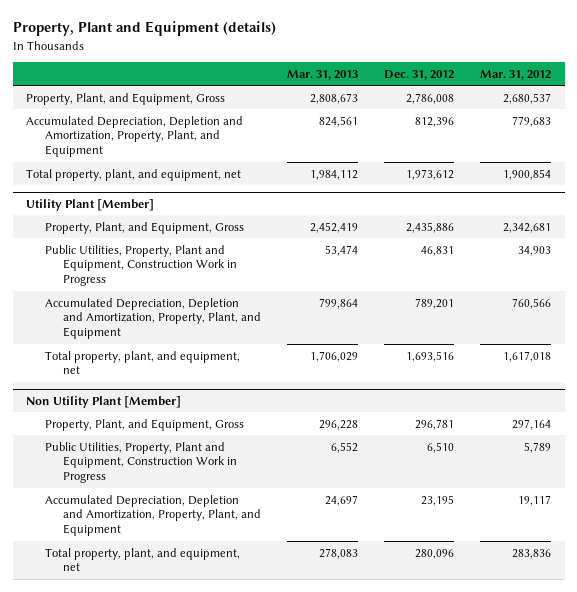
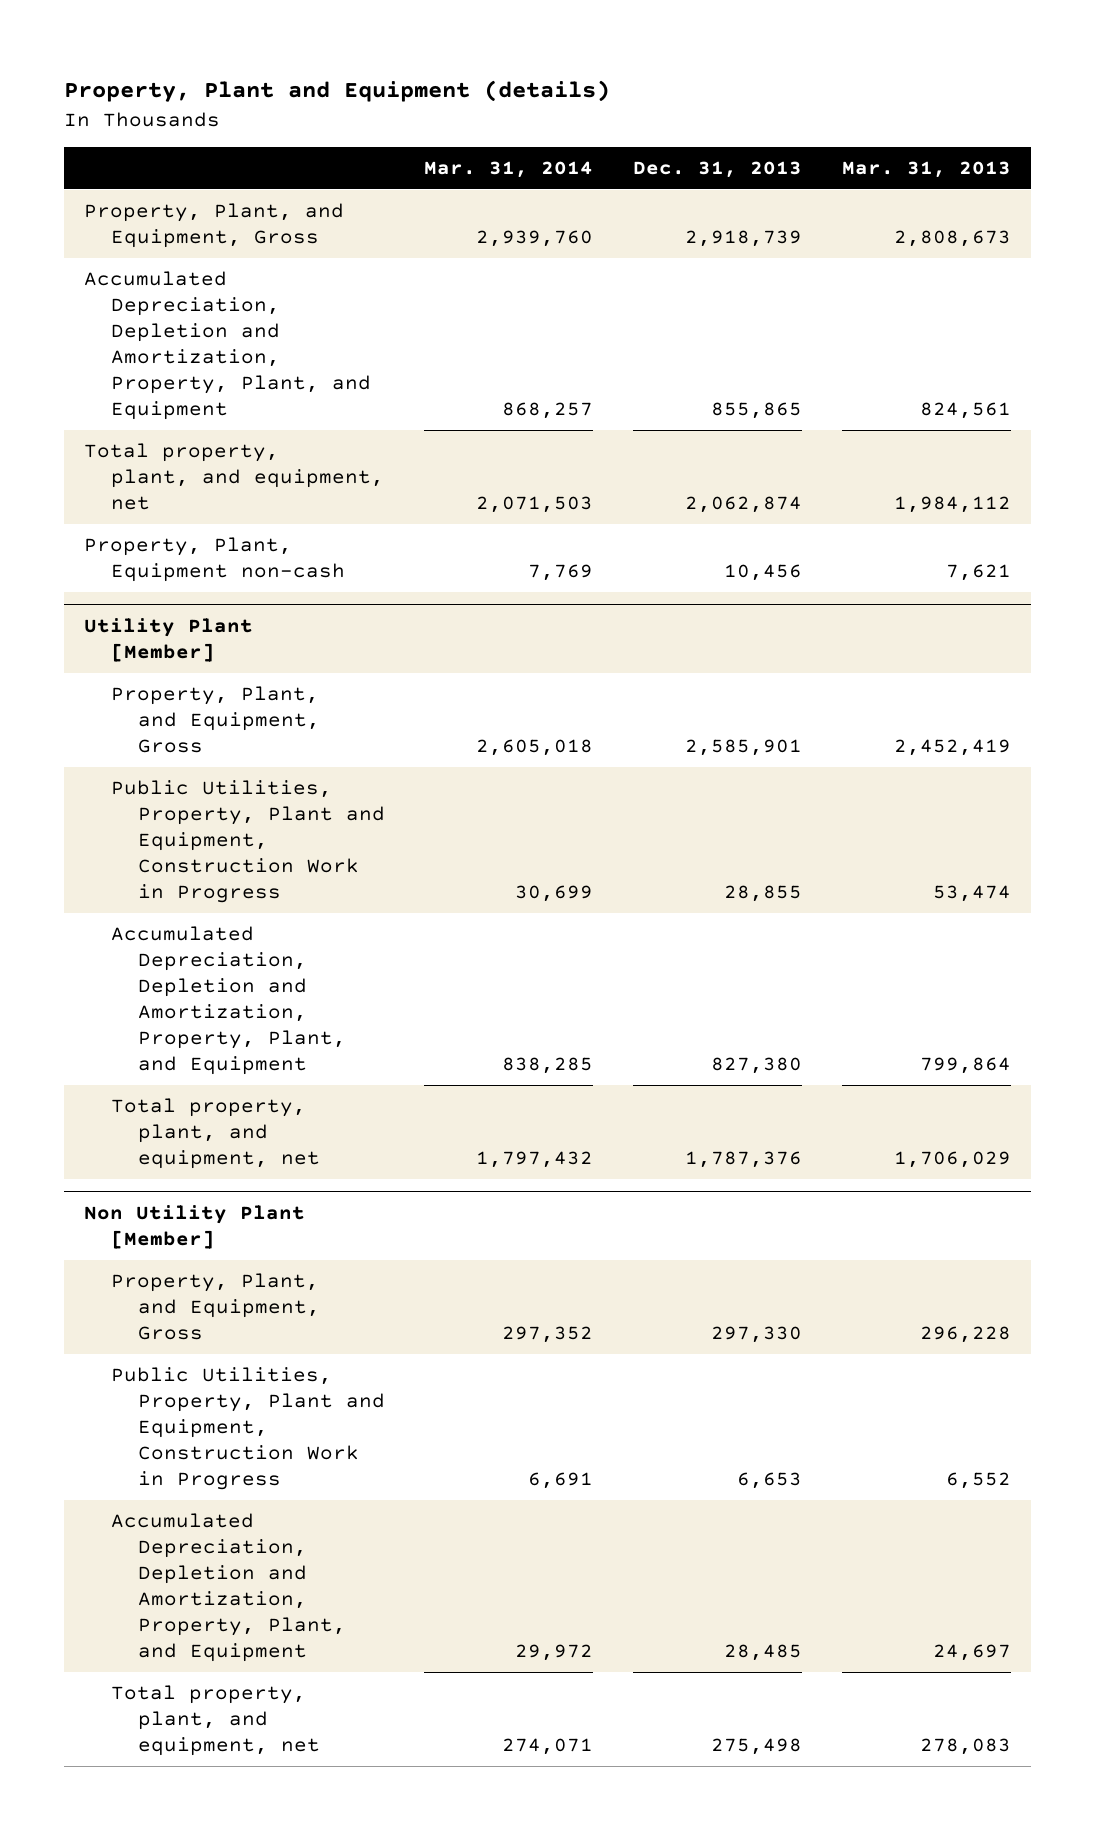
- | Mar. 31, 2013 | Dec. 31, 2012 | Mar. 31, 2012
+ | Mar. 31, 2014 | Dec. 31, 2013 | Mar. 31, 2013
+ Property, Plant, Equipment non-cash | 7,769 | 10,456 | 7,621

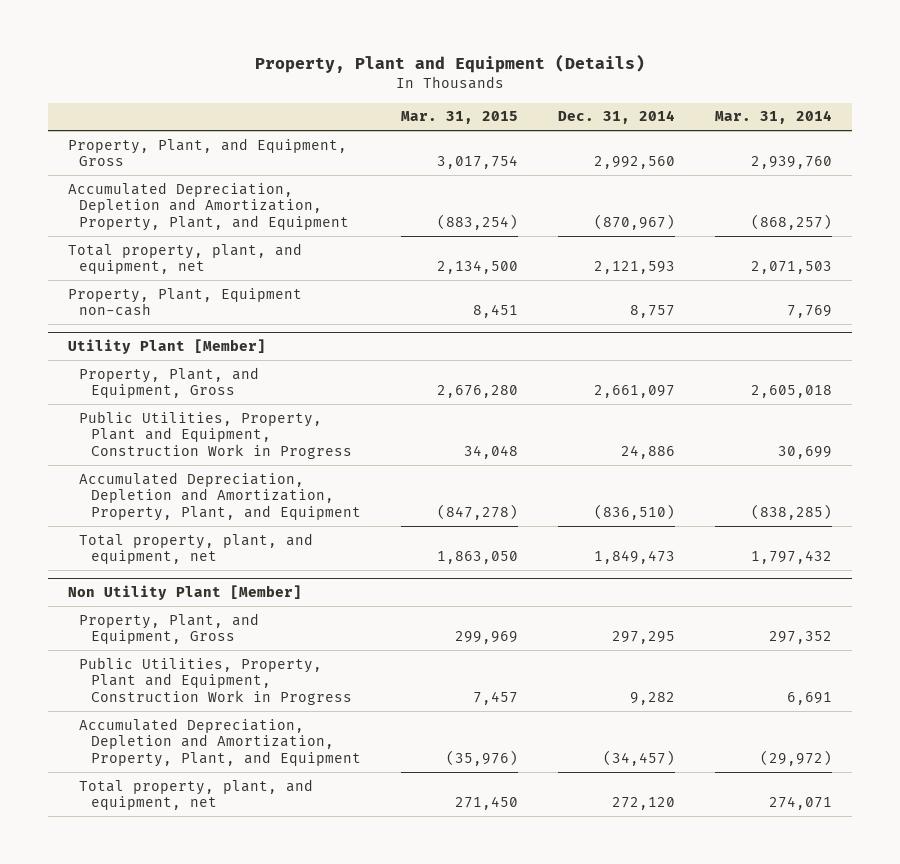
- Property, Plant and Equipment (details)
+ Property, Plant and Equipment (Details)
- | Mar. 31, 2014 | Dec. 31, 2013 | Mar. 31, 2013
+ | Mar. 31, 2015 | Dec. 31, 2014 | Mar. 31, 2014
- Accumulated Depreciation, Depletion and Amortization, Property, Plant, and Equipment | 868,257 | 855,865 | 824,561
+ Accumulated Depreciation, Depletion and Amortization, Property, Plant, and Equipment | (883,254) | (870,967) | (868,257)
@ Utility Plant [Member]
- Accumulated Depreciation, Depletion and Amortization, Property, Plant, and Equipment | 838,285 | 827,380 | 799,864
+ Accumulated Depreciation, Depletion and Amortization, Property, Plant, and Equipment | (847,278) | (836,510) | (838,285)
@ Non Utility Plant [Member]
- Accumulated Depreciation, Depletion and Amortization, Property, Plant, and Equipment | 29,972 | 28,485 | 24,697
+ Accumulated Depreciation, Depletion and Amortization, Property, Plant, and Equipment | (35,976) | (34,457) | (29,972)

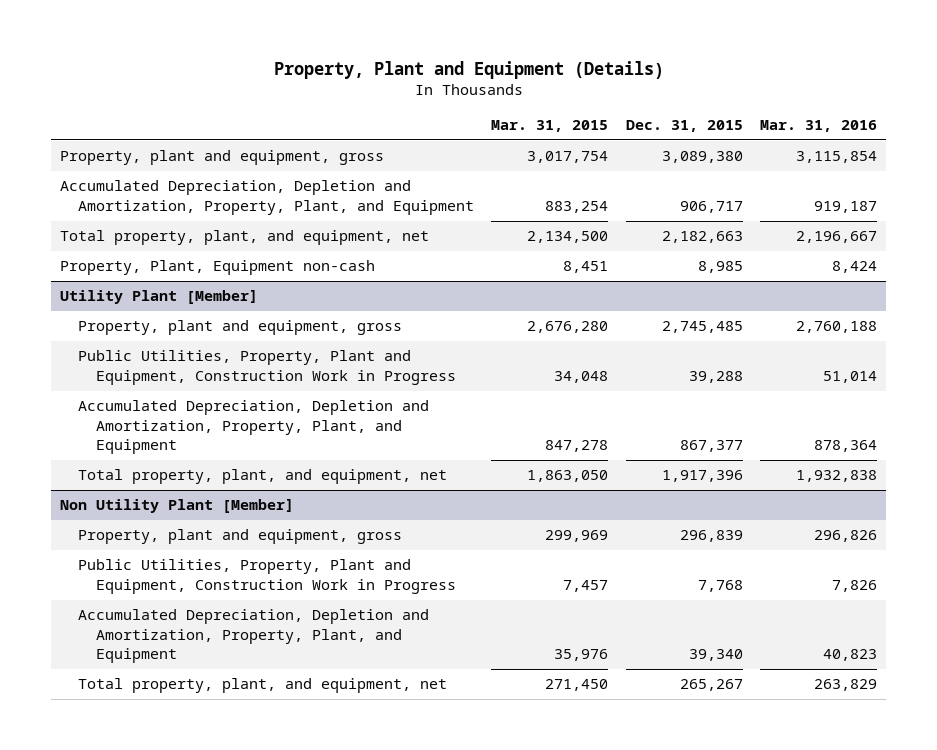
- | Mar. 31, 2015 | Dec. 31, 2014 | Mar. 31, 2014
+ | Mar. 31, 2015 | Dec. 31, 2015 | Mar. 31, 2016
- Property, Plant, and Equipment, Gross | 3,017,754 | 2,992,560 | 2,939,760
- Accumulated Depreciation, Depletion and Amortization, Property, Plant, and Equipment | (883,254) | (870,967) | (868,257)
+ Property, plant and equipment, gross | 3,017,754 | 3,089,380 | 3,115,854
+ Accumulated Depreciation, Depletion and Amortization, Property, Plant, and Equipment | 883,254 | 906,717 | 919,187
@ Utility Plant [Member]
- Property, Plant, and Equipment, Gross | 2,676,280 | 2,661,097 | 2,605,018
+ Property, plant and equipment, gross | 2,676,280 | 2,745,485 | 2,760,188
- Accumulated Depreciation, Depletion and Amortization, Property, Plant, and Equipment | (847,278) | (836,510) | (838,285)
+ Accumulated Depreciation, Depletion and Amortization, Property, Plant, and Equipment | 847,278 | 867,377 | 878,364
@ Non Utility Plant [Member]
- Property, Plant, and Equipment, Gross | 299,969 | 297,295 | 297,352
+ Property, plant and equipment, gross | 299,969 | 296,839 | 296,826
- Accumulated Depreciation, Depletion and Amortization, Property, Plant, and Equipment | (35,976) | (34,457) | (29,972)
+ Accumulated Depreciation, Depletion and Amortization, Property, Plant, and Equipment | 35,976 | 39,340 | 40,823

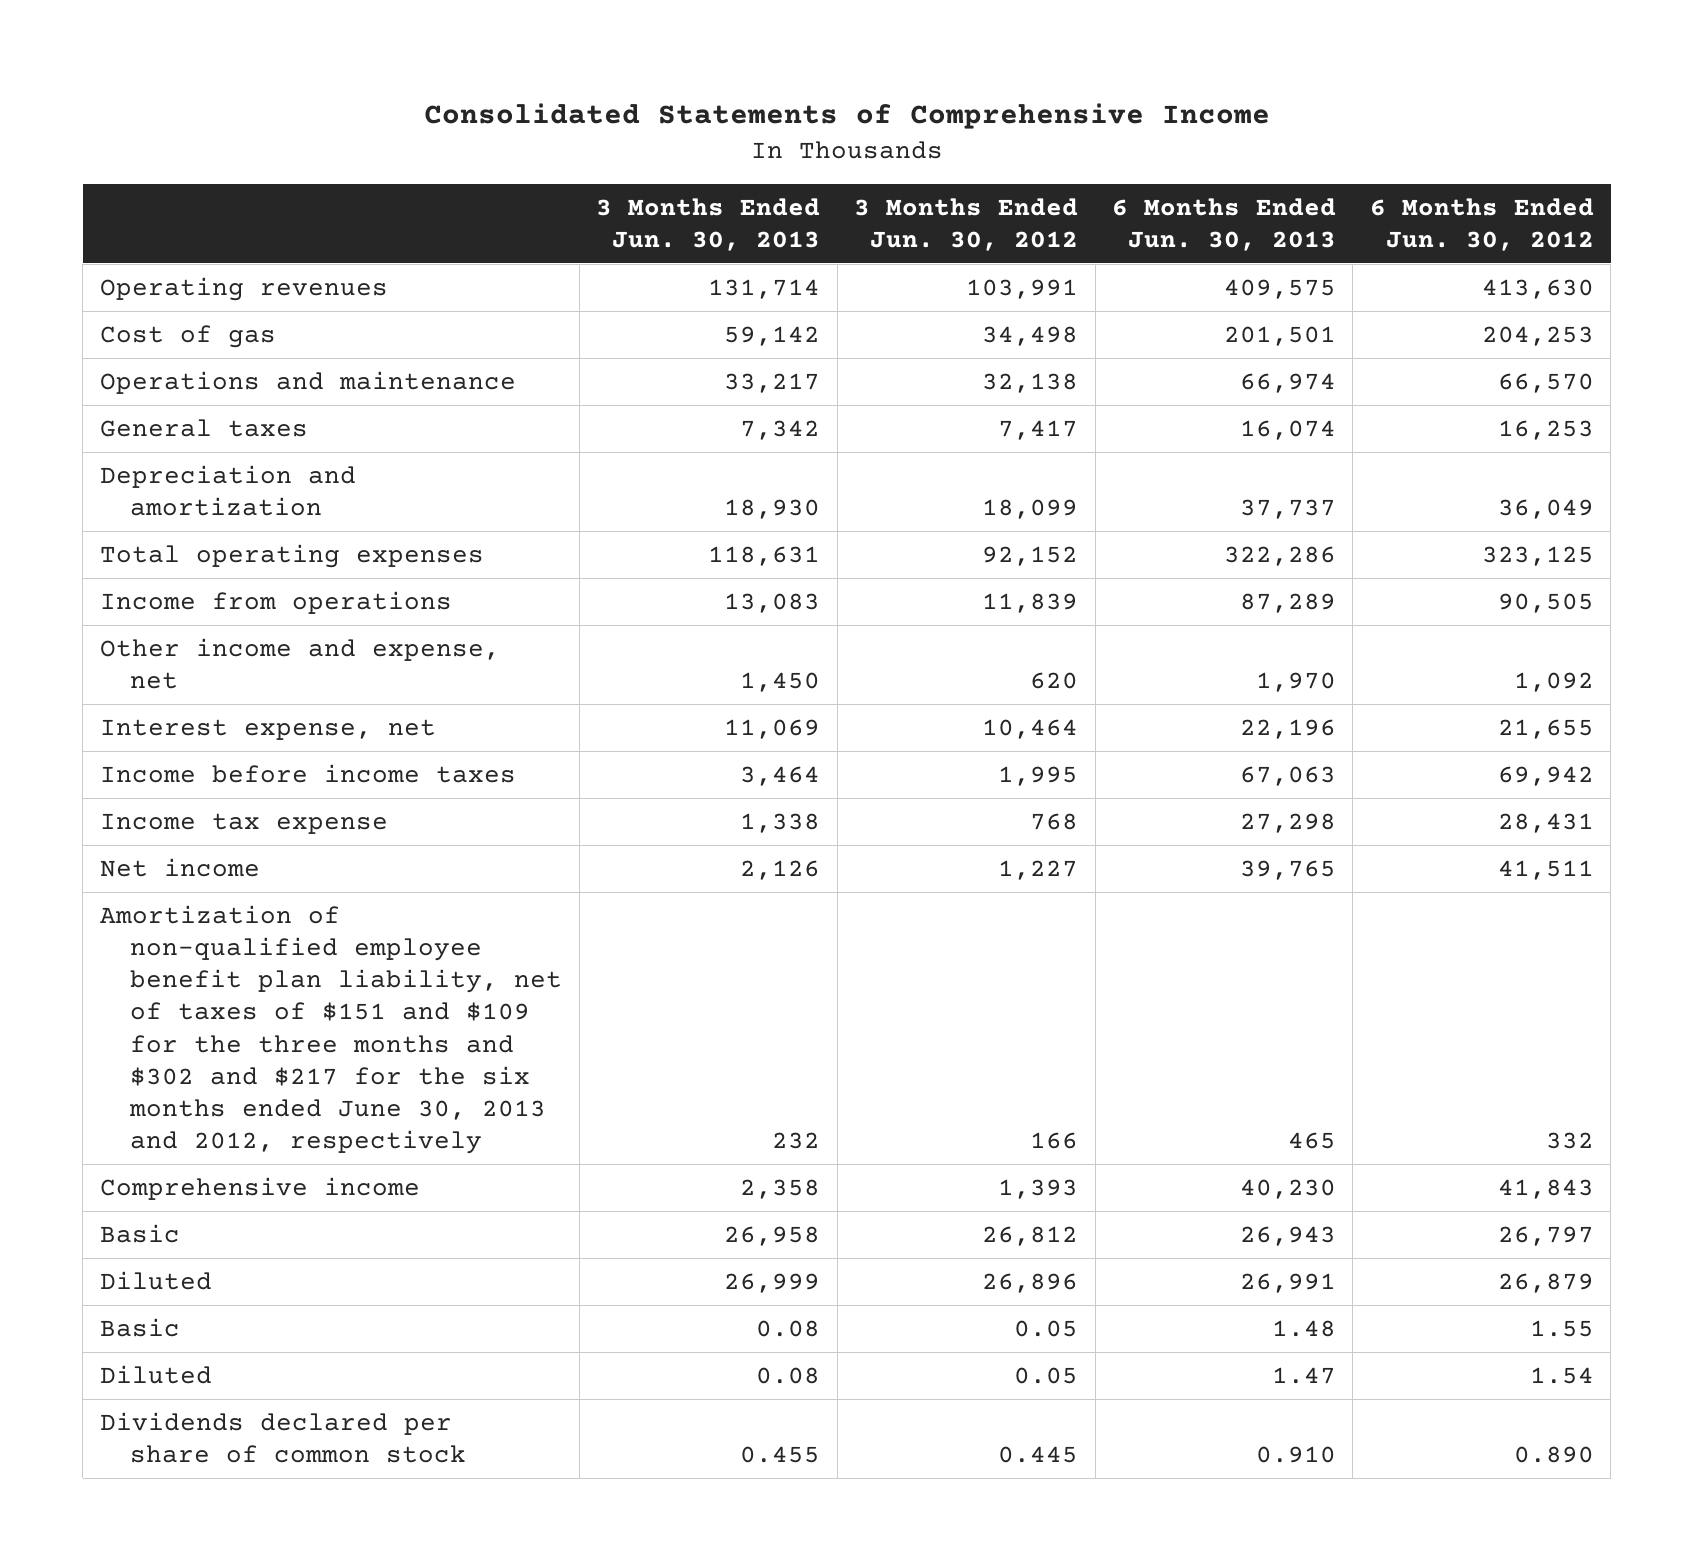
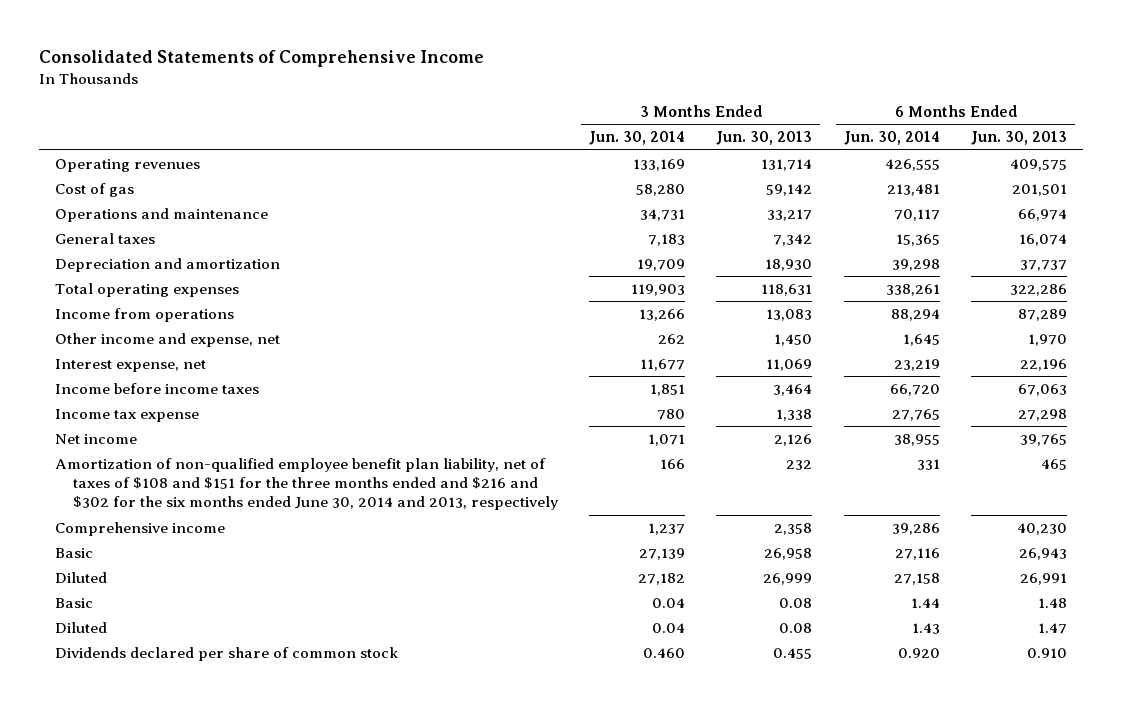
- | 3 Months Ended Jun. 30, 2013 | 3 Months Ended Jun. 30, 2012 | 6 Months Ended Jun. 30, 2013 | 6 Months Ended Jun. 30, 2012
+ | 3 Months Ended Jun. 30, 2014 | 3 Months Ended Jun. 30, 2013 | 6 Months Ended Jun. 30, 2014 | 6 Months Ended Jun. 30, 2013
- Amortization of non-qualified employee benefit plan liability, net of taxes of $151 and $109 for the three months and $302 and $217 for the six months ended June 30, 2013 and 2012, respectively | 232 | 166 | 465 | 332
+ Amortization of non-qualified employee benefit plan liability, net of taxes of $108 and $151 for the three months ended and $216 and $302 for the six months ended June 30, 2014 and 2013, respectively | 166 | 232 | 331 | 465

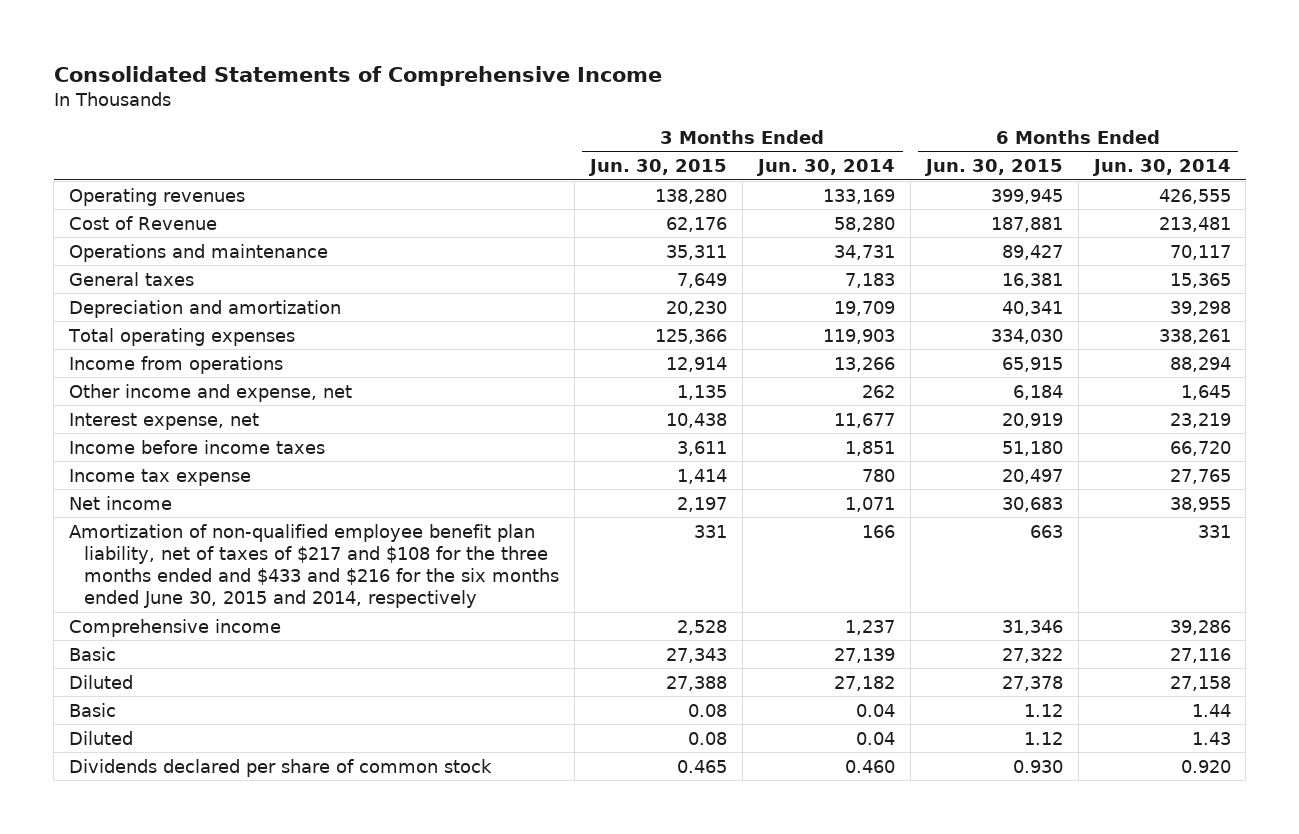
- | 3 Months Ended Jun. 30, 2014 | 3 Months Ended Jun. 30, 2013 | 6 Months Ended Jun. 30, 2014 | 6 Months Ended Jun. 30, 2013
+ | 3 Months Ended Jun. 30, 2015 | 3 Months Ended Jun. 30, 2014 | 6 Months Ended Jun. 30, 2015 | 6 Months Ended Jun. 30, 2014
- Cost of gas | 58,280 | 59,142 | 213,481 | 201,501
+ Cost of Revenue | 62,176 | 58,280 | 187,881 | 213,481
- Amortization of non-qualified employee benefit plan liability, net of taxes of $108 and $151 for the three months ended and $216 and $302 for the six months ended June 30, 2014 and 2013, respectively | 166 | 232 | 331 | 465
+ Amortization of non-qualified employee benefit plan liability, net of taxes of $217 and $108 for the three months ended and $433 and $216 for the six months ended June 30, 2015 and 2014, respectively | 331 | 166 | 663 | 331

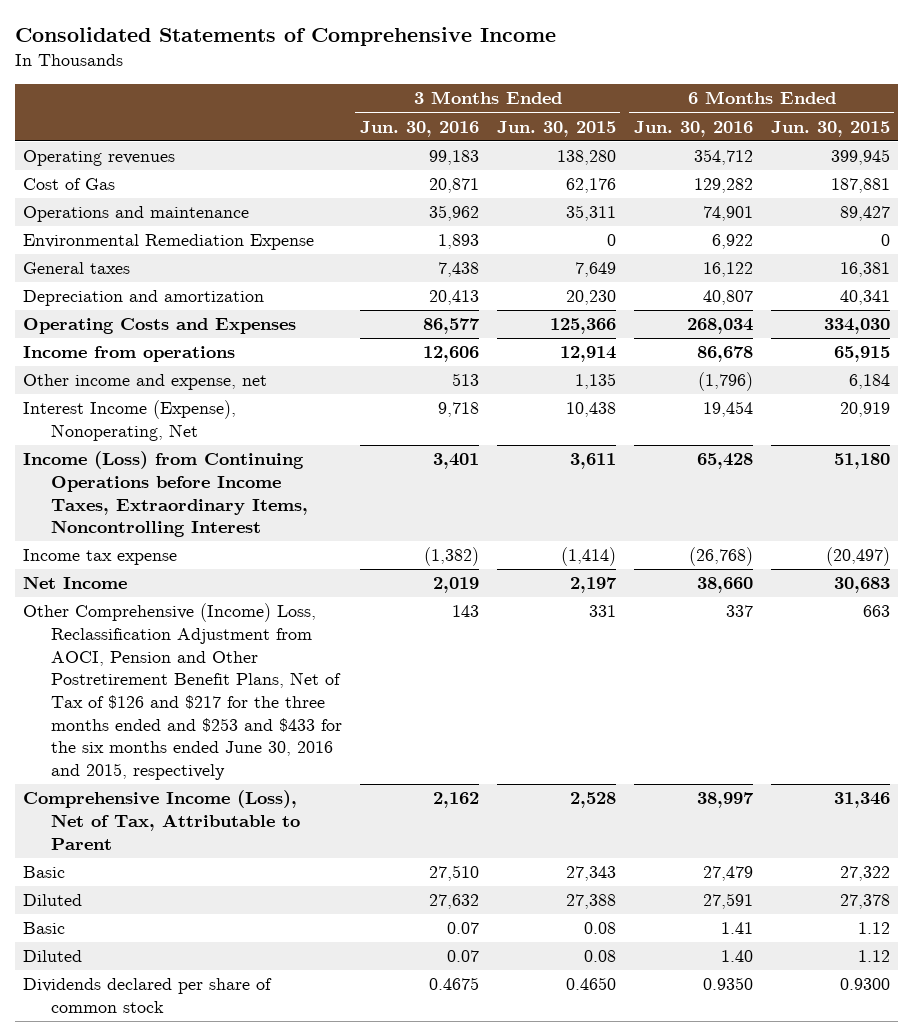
- | 3 Months Ended Jun. 30, 2015 | 3 Months Ended Jun. 30, 2014 | 6 Months Ended Jun. 30, 2015 | 6 Months Ended Jun. 30, 2014
+ | 3 Months Ended Jun. 30, 2016 | 3 Months Ended Jun. 30, 2015 | 6 Months Ended Jun. 30, 2016 | 6 Months Ended Jun. 30, 2015
- Cost of Revenue | 62,176 | 58,280 | 187,881 | 213,481
+ Cost of Gas | 20,871 | 62,176 | 129,282 | 187,881
+ Environmental Remediation Expense | 1,893 | 0 | 6,922 | 0
- Total operating expenses | 125,366 | 119,903 | 334,030 | 338,261
+ Operating Costs and Expenses | 86,577 | 125,366 | 268,034 | 334,030
- Interest expense, net | 10,438 | 11,677 | 20,919 | 23,219
- Income before income taxes | 3,611 | 1,851 | 51,180 | 66,720
- Income tax expense | 1,414 | 780 | 20,497 | 27,765
- Net income | 2,197 | 1,071 | 30,683 | 38,955
- Amortization of non-qualified employee benefit plan liability, net of taxes of $217 and $108 for the three months ended and $433 and $216 for the six months ended June 30, 2015 and 2014, respectively | 331 | 166 | 663 | 331
- Comprehensive income | 2,528 | 1,237 | 31,346 | 39,286
+ Interest Income (Expense), Nonoperating, Net | 9,718 | 10,438 | 19,454 | 20,919
+ Income (Loss) from Continuing Operations before Income Taxes, Extraordinary Items, Noncontrolling Interest | 3,401 | 3,611 | 65,428 | 51,180
+ Income tax expense | (1,382) | (1,414) | (26,768) | (20,497)
+ Net Income | 2,019 | 2,197 | 38,660 | 30,683
+ Other Comprehensive (Income) Loss, Reclassification Adjustment from AOCI, Pension and Other Postretirement Benefit Plans, Net of Tax of $126 and $217 for the three months ended and $253 and $433 for the six months ended June 30, 2016 and 2015, respectively | 143 | 331 | 337 | 663
+ Comprehensive Income (Loss), Net of Tax, Attributable to Parent | 2,162 | 2,528 | 38,997 | 31,346
- Dividends declared per share of common stock | 0.465 | 0.460 | 0.930 | 0.920
+ Dividends declared per share of common stock | 0.4675 | 0.4650 | 0.9350 | 0.9300

